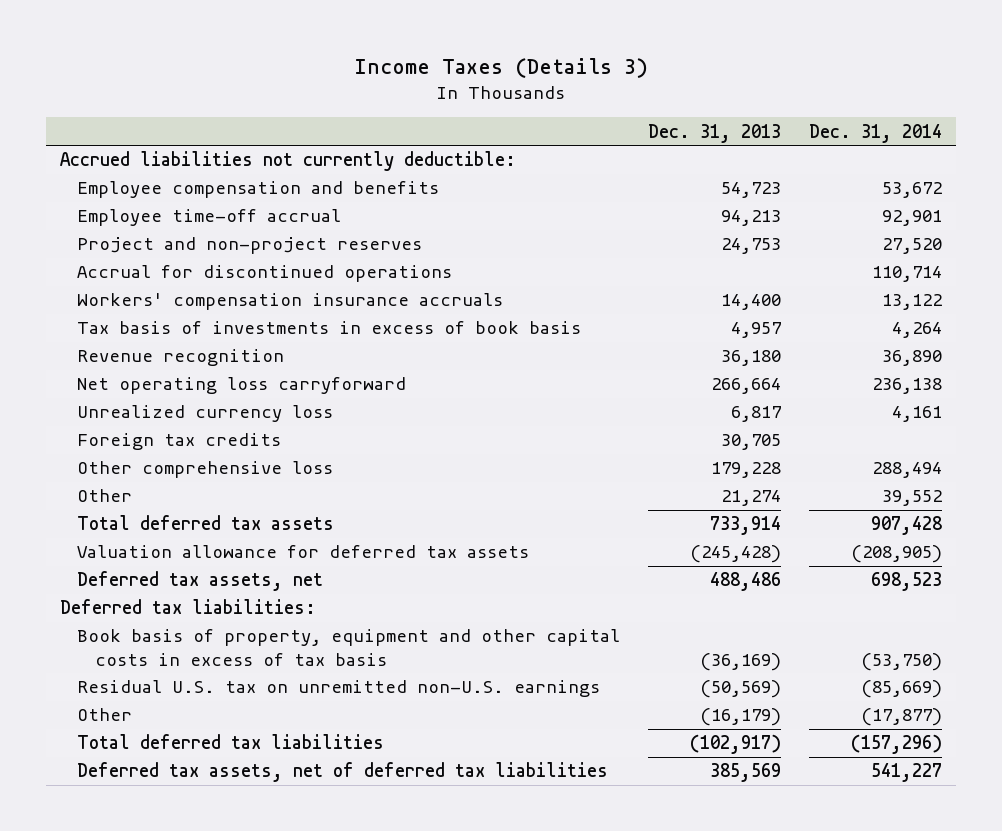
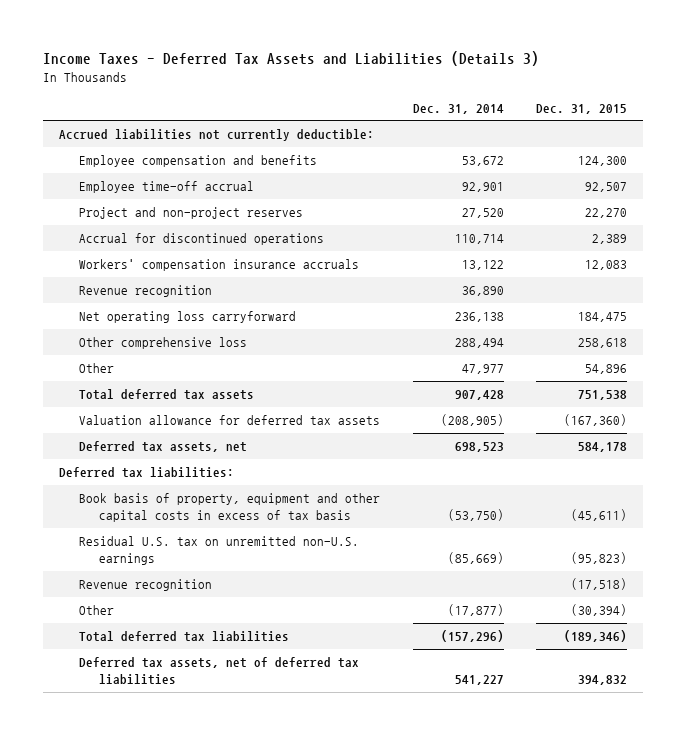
- Income Taxes (Details 3)
+ Income Taxes - Deferred Tax Assets and Liabilities (Details 3)
- | Dec. 31, 2013 | Dec. 31, 2014
+ | Dec. 31, 2014 | Dec. 31, 2015
- Tax basis of investments in excess of book basis | 4,957 | 4,264
- Unrealized currency loss | 6,817 | 4,161
- Foreign tax credits | 30,705 |
- Other | 21,274 | 39,552
+ Other | 47,977 | 54,896
+ Revenue recognition | | (17,518)

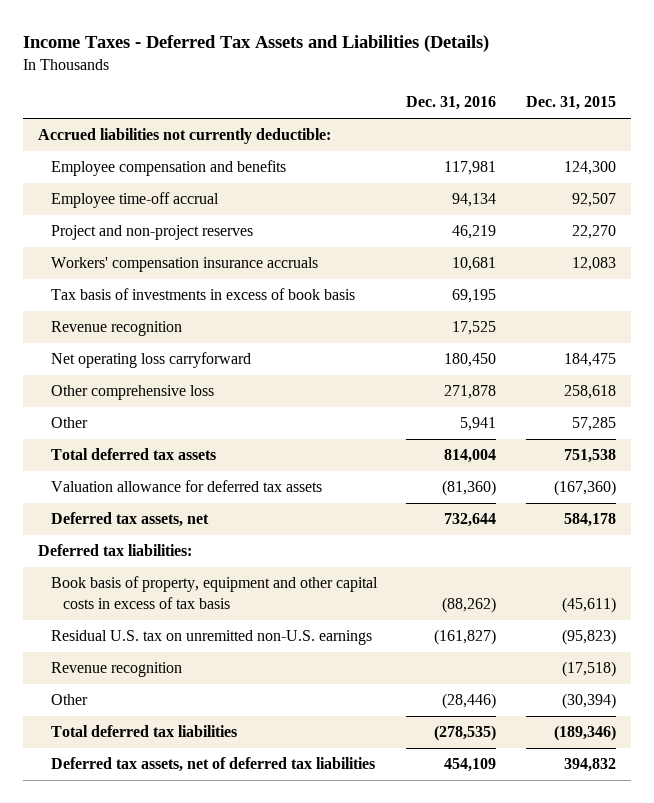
- Income Taxes - Deferred Tax Assets and Liabilities (Details 3)
+ Income Taxes - Deferred Tax Assets and Liabilities (Details)
- | Dec. 31, 2014 | Dec. 31, 2015
+ | Dec. 31, 2016 | Dec. 31, 2015
- Accrual for discontinued operations | 110,714 | 2,389
+ Tax basis of investments in excess of book basis | 69,195 |
- Other | 47,977 | 54,896
+ Other | 5,941 | 57,285

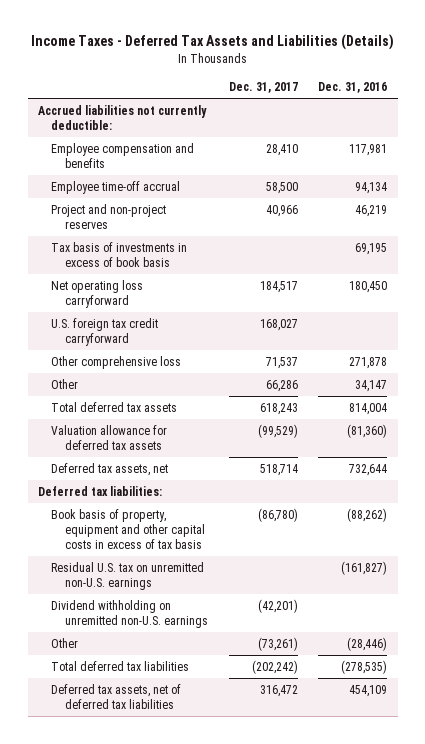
- | Dec. 31, 2016 | Dec. 31, 2015
+ | Dec. 31, 2017 | Dec. 31, 2016
- Workers' compensation insurance accruals | 10,681 | 12,083
- Revenue recognition | 17,525 |
+ U.S. foreign tax credit carryforward | 168,027 |
- Other | 5,941 | 57,285
+ Other | 66,286 | 34,147
- Revenue recognition | | (17,518)
+ Dividend withholding on unremitted non-U.S. earnings | (42,201) |

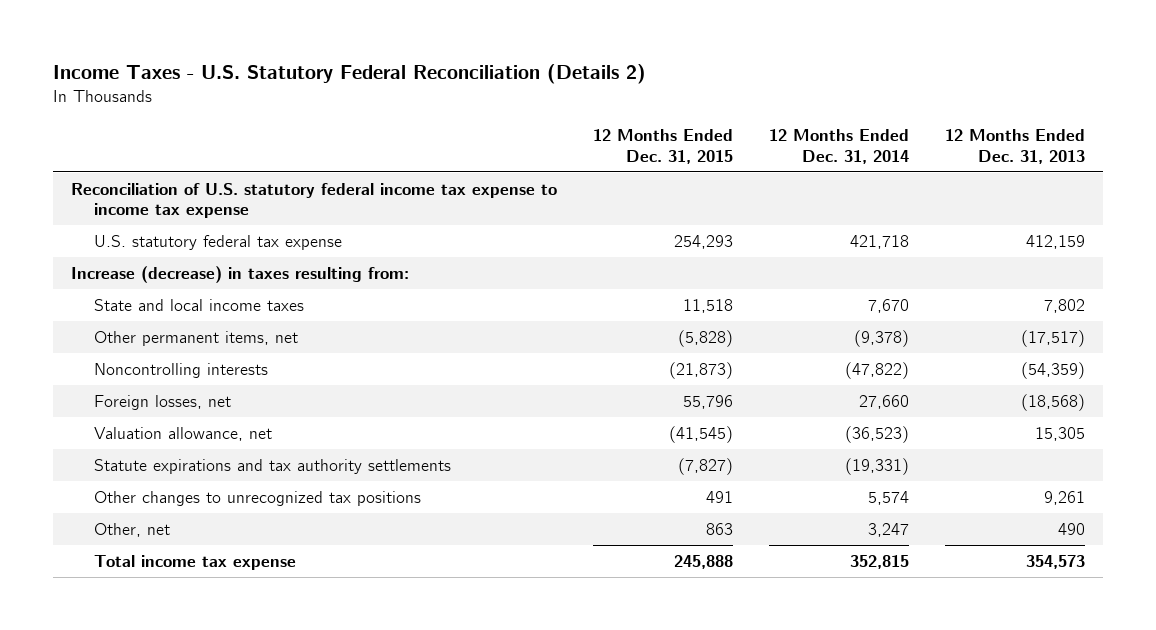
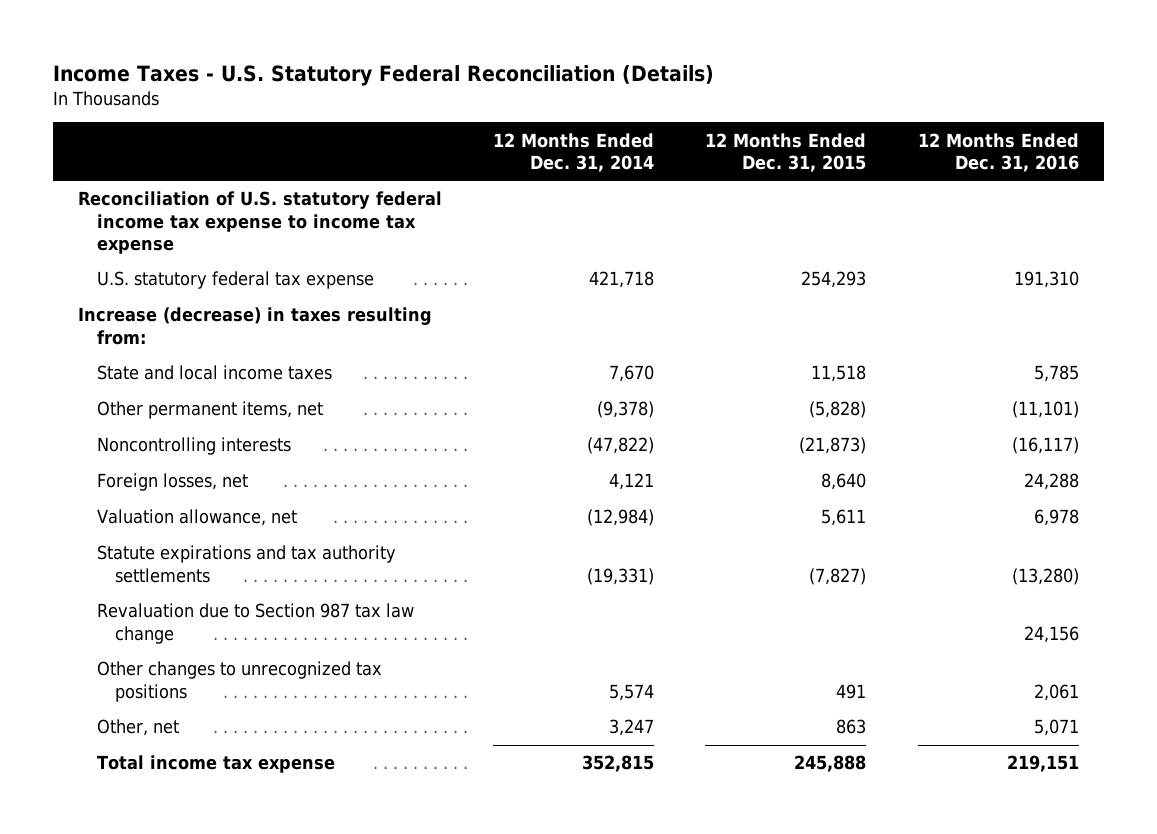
- Income Taxes - U.S. Statutory Federal Reconciliation (Details 2)
+ Income Taxes - U.S. Statutory Federal Reconciliation (Details)
- | 12 Months Ended Dec. 31, 2015 | 12 Months Ended Dec. 31, 2014 | 12 Months Ended Dec. 31, 2013
+ | 12 Months Ended Dec. 31, 2014 | 12 Months Ended Dec. 31, 2015 | 12 Months Ended Dec. 31, 2016
- Foreign losses, net | 55,796 | 27,660 | (18,568)
- Valuation allowance, net | (41,545) | (36,523) | 15,305
+ Foreign losses, net | 4,121 | 8,640 | 24,288
+ Valuation allowance, net | (12,984) | 5,611 | 6,978
+ Revaluation due to Section 987 tax law change | | | 24,156

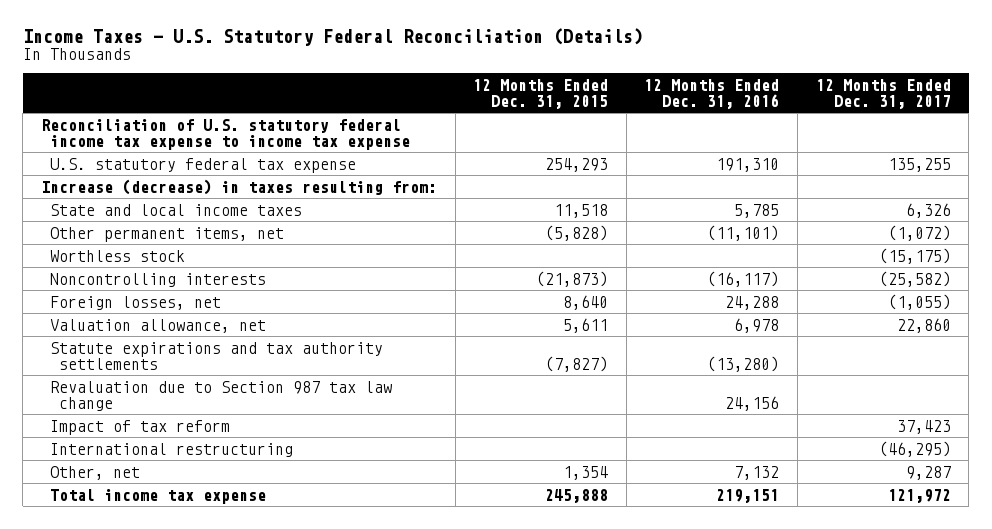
- | 12 Months Ended Dec. 31, 2014 | 12 Months Ended Dec. 31, 2015 | 12 Months Ended Dec. 31, 2016
+ | 12 Months Ended Dec. 31, 2015 | 12 Months Ended Dec. 31, 2016 | 12 Months Ended Dec. 31, 2017
+ Worthless stock | | | (15,175)
- Other changes to unrecognized tax positions | 5,574 | 491 | 2,061
- Other, net | 3,247 | 863 | 5,071
+ Impact of tax reform | | | 37,423
+ International restructuring | | | (46,295)
+ Other, net | 1,354 | 7,132 | 9,287

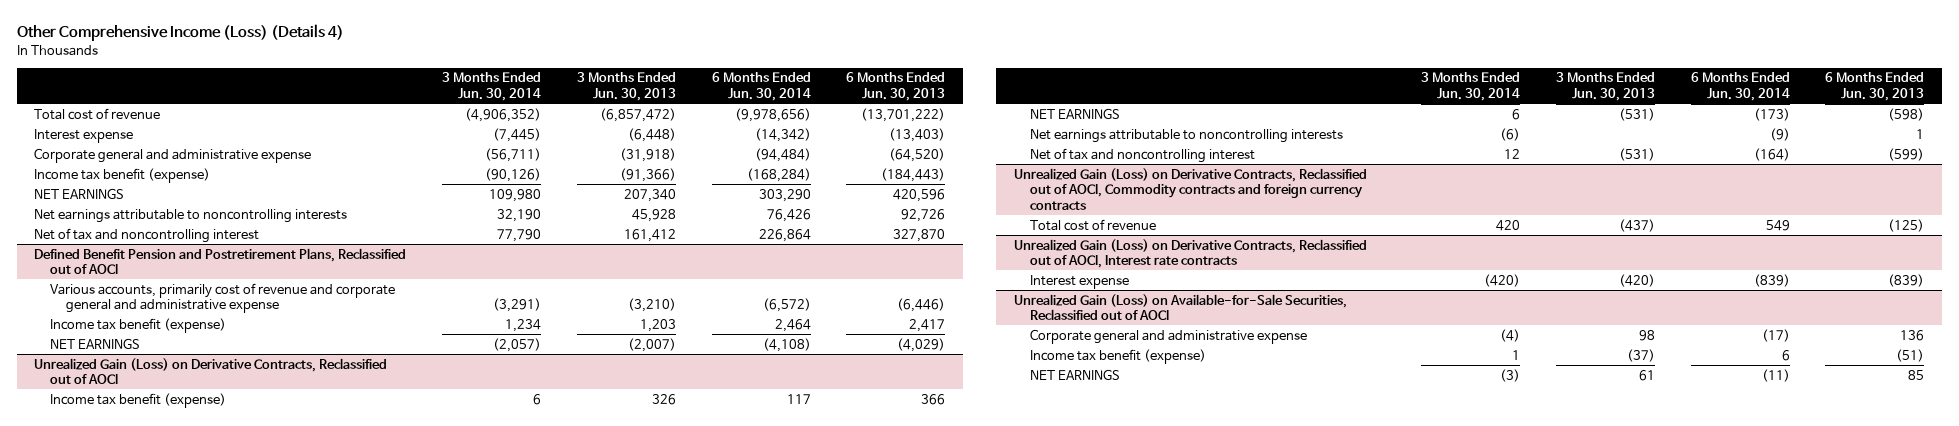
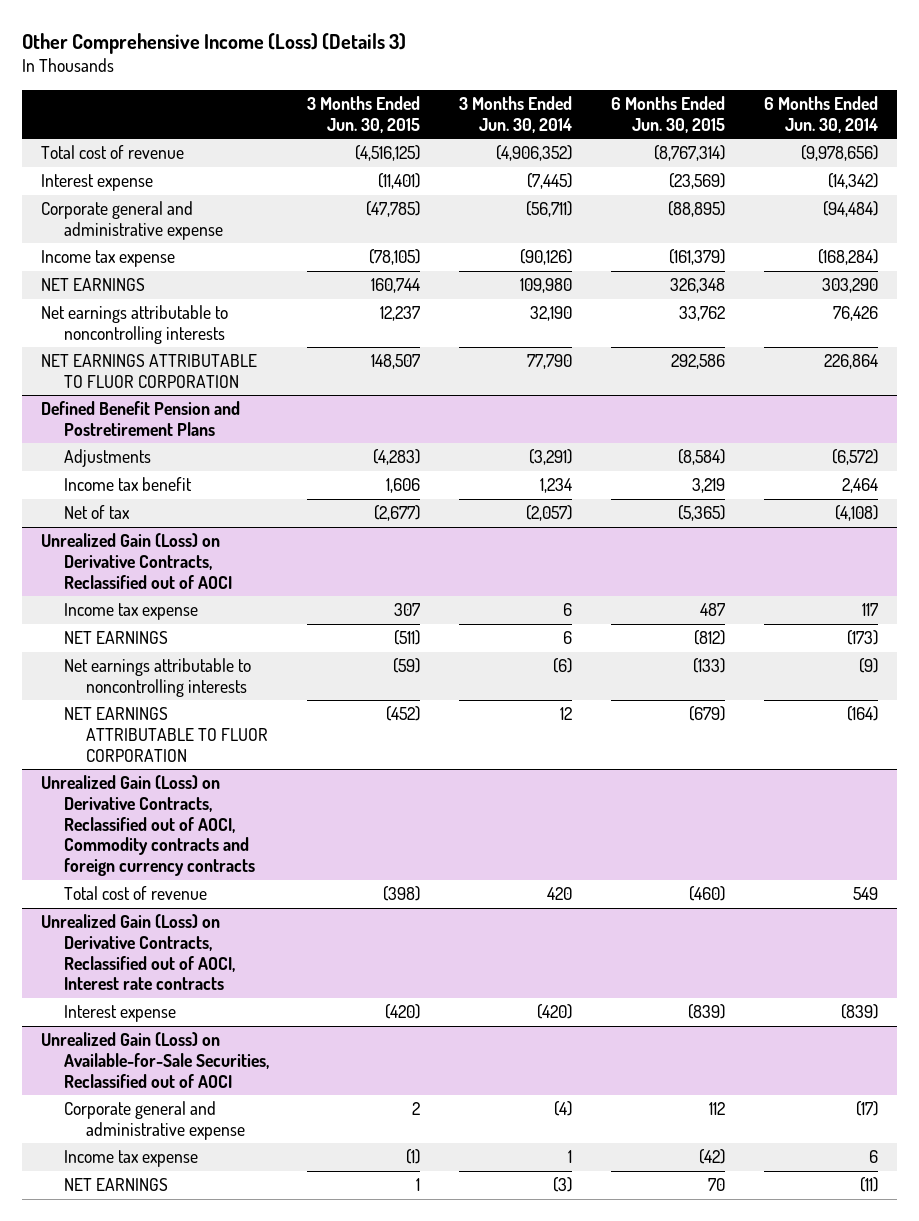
- Other Comprehensive Income (Loss) (Details 4)
+ Other Comprehensive Income (Loss) (Details 3)
- | 3 Months Ended Jun. 30, 2014 | 3 Months Ended Jun. 30, 2013 | 6 Months Ended Jun. 30, 2014 | 6 Months Ended Jun. 30, 2013
+ | 3 Months Ended Jun. 30, 2015 | 3 Months Ended Jun. 30, 2014 | 6 Months Ended Jun. 30, 2015 | 6 Months Ended Jun. 30, 2014
- Income tax benefit (expense) | (90,126) | (91,366) | (168,284) | (184,443)
+ Income tax expense | (78,105) | (90,126) | (161,379) | (168,284)
- Net of tax and noncontrolling interest | 77,790 | 161,412 | 226,864 | 327,870
- Defined Benefit Pension and Postretirement Plans, Reclassified out of AOCI
- Various accounts, primarily cost of revenue and corporate general and administrative expense | (3,291) | (3,210) | (6,572) | (6,446)
- Income tax benefit (expense) | 1,234 | 1,203 | 2,464 | 2,417
- NET EARNINGS | (2,057) | (2,007) | (4,108) | (4,029)
+ NET EARNINGS ATTRIBUTABLE TO FLUOR CORPORATION | 148,507 | 77,790 | 292,586 | 226,864
+ Defined Benefit Pension and Postretirement Plans
+ Adjustments | (4,283) | (3,291) | (8,584) | (6,572)
+ Income tax benefit | 1,606 | 1,234 | 3,219 | 2,464
+ Net of tax | (2,677) | (2,057) | (5,365) | (4,108)
@ Unrealized Gain (Loss) on Derivative Contracts, Reclassified out of AOCI
- Income tax benefit (expense) | 6 | 326 | 117 | 366
+ Income tax expense | 307 | 6 | 487 | 117
- Net of tax and noncontrolling interest | 12 | (531) | (164) | (599)
+ NET EARNINGS ATTRIBUTABLE TO FLUOR CORPORATION | (452) | 12 | (679) | (164)
@ Unrealized Gain (Loss) on Available-for-Sale Securities, Reclassified out of AOCI
- Income tax benefit (expense) | 1 | (37) | 6 | (51)
+ Income tax expense | (1) | 1 | (42) | 6

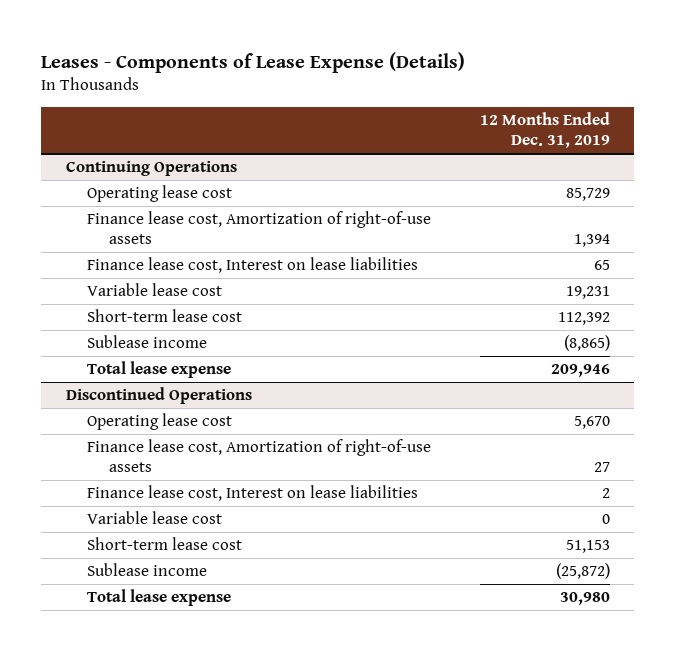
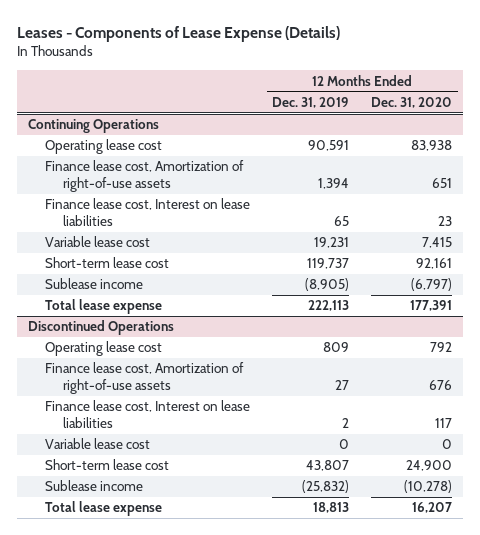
- | 12 Months Ended Dec. 31, 2019
+ | 12 Months Ended Dec. 31, 2019 | 12 Months Ended Dec. 31, 2020
@ Continuing Operations
- Operating lease cost | 85,729
+ Operating lease cost | 90,591 | 83,938
- Short-term lease cost | 112,392
- Sublease income | (8,865)
- Total lease expense | 209,946
+ Short-term lease cost | 119,737 | 92,161
+ Sublease income | (8,905) | (6,797)
+ Total lease expense | 222,113 | 177,391
@ Discontinued Operations
- Operating lease cost | 5,670
+ Operating lease cost | 809 | 792
- Short-term lease cost | 51,153
- Sublease income | (25,872)
- Total lease expense | 30,980
+ Short-term lease cost | 43,807 | 24,900
+ Sublease income | (25,832) | (10,278)
+ Total lease expense | 18,813 | 16,207

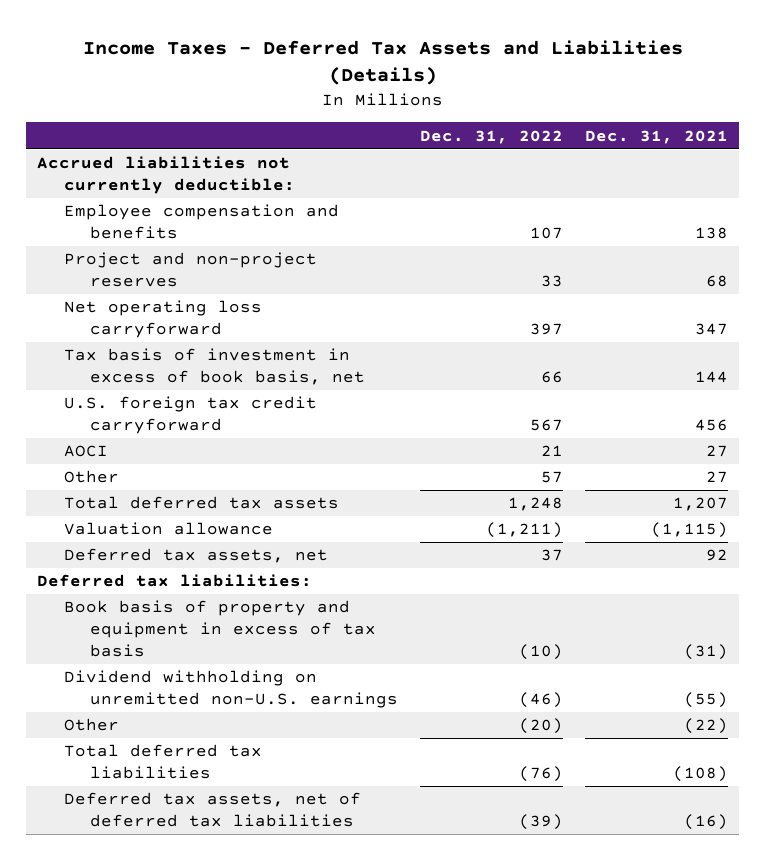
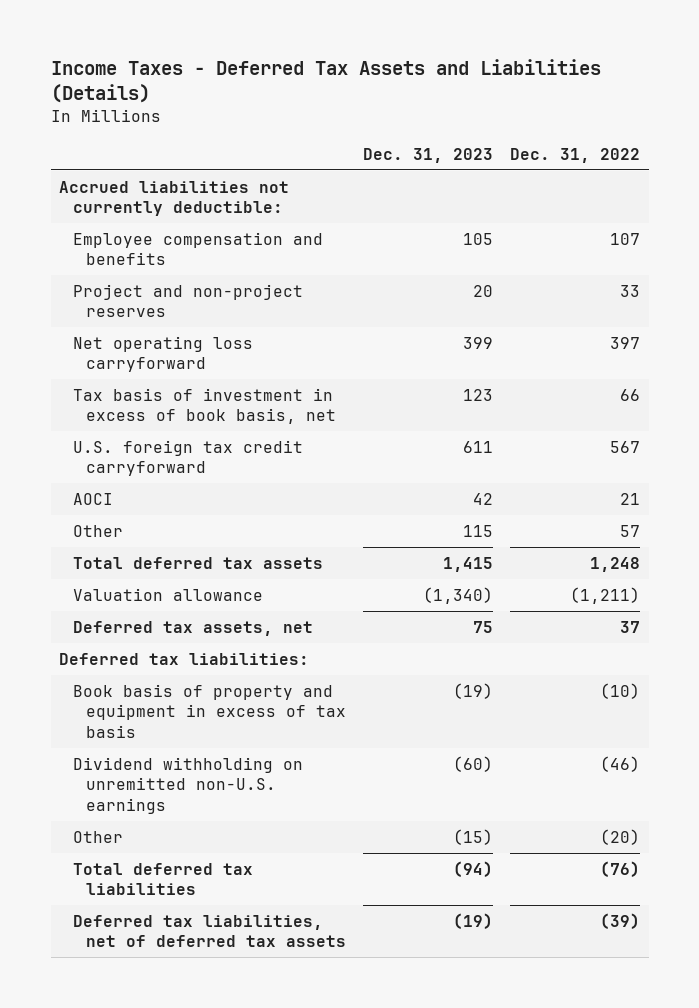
- | Dec. 31, 2022 | Dec. 31, 2021
+ | Dec. 31, 2023 | Dec. 31, 2022
- Deferred tax assets, net of deferred tax liabilities | (39) | (16)
+ Deferred tax liabilities, net of deferred tax assets | (19) | (39)

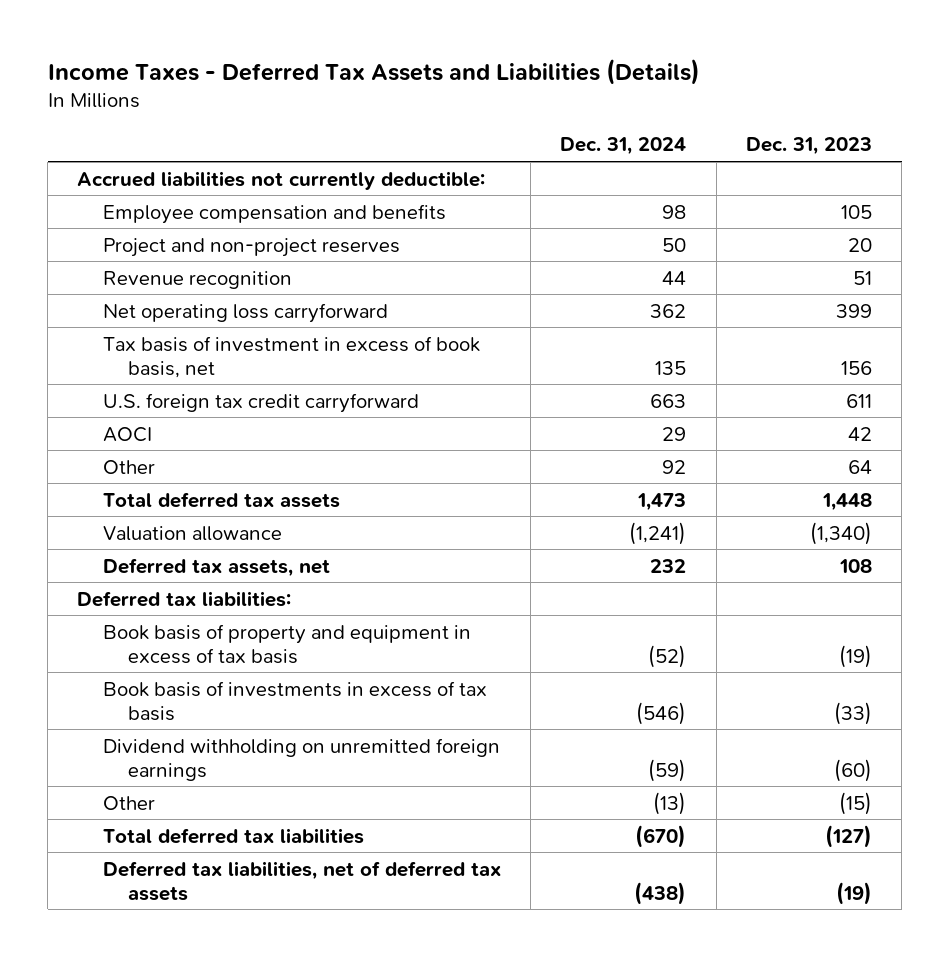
- | Dec. 31, 2023 | Dec. 31, 2022
+ | Dec. 31, 2024 | Dec. 31, 2023
+ Revenue recognition | 44 | 51
- Tax basis of investment in excess of book basis, net | 123 | 66
+ Tax basis of investment in excess of book basis, net | 135 | 156
- Other | 115 | 57
- Total deferred tax assets | 1,415 | 1,248
+ Other | 92 | 64
+ Total deferred tax assets | 1,473 | 1,448
- Deferred tax assets, net | 75 | 37
+ Deferred tax assets, net | 232 | 108
- Dividend withholding on unremitted non-U.S. earnings | (60) | (46)
+ Book basis of investments in excess of tax basis | (546) | (33)
+ Dividend withholding on unremitted foreign earnings | (59) | (60)
- Total deferred tax liabilities | (94) | (76)
+ Total deferred tax liabilities | (670) | (127)

